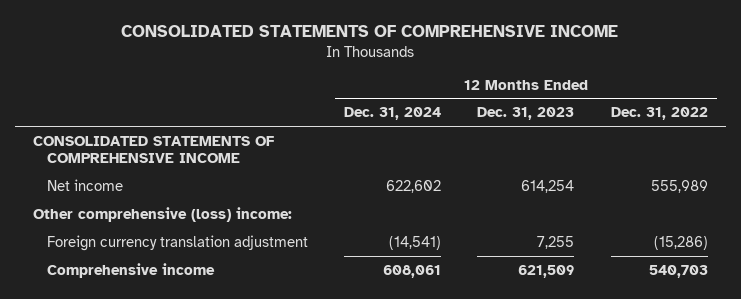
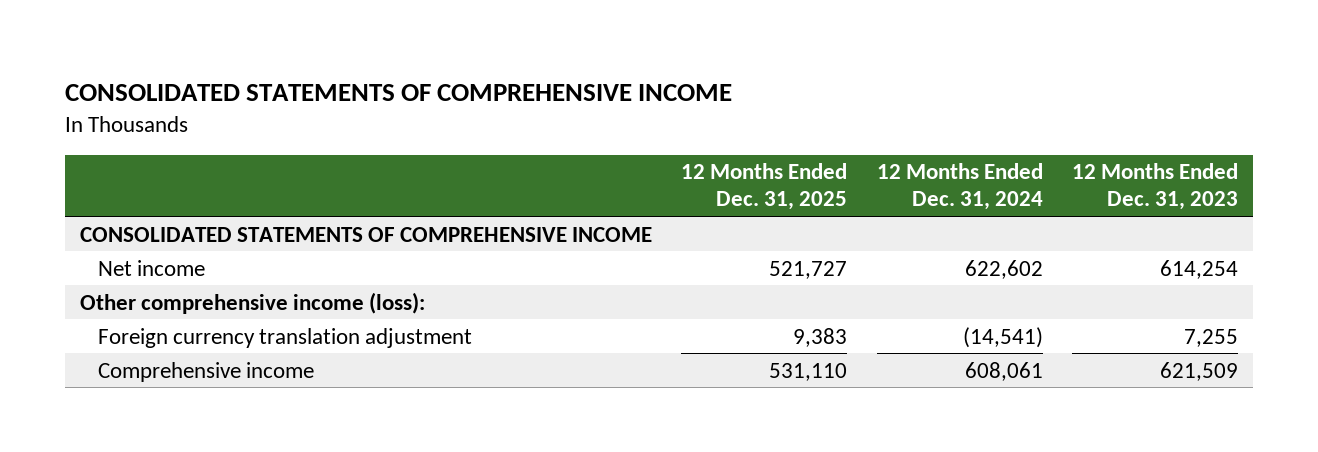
- | 12 Months Ended Dec. 31, 2024 | 12 Months Ended Dec. 31, 2023 | 12 Months Ended Dec. 31, 2022
+ | 12 Months Ended Dec. 31, 2025 | 12 Months Ended Dec. 31, 2024 | 12 Months Ended Dec. 31, 2023
- Other comprehensive (loss) income:
+ Other comprehensive income (loss):

